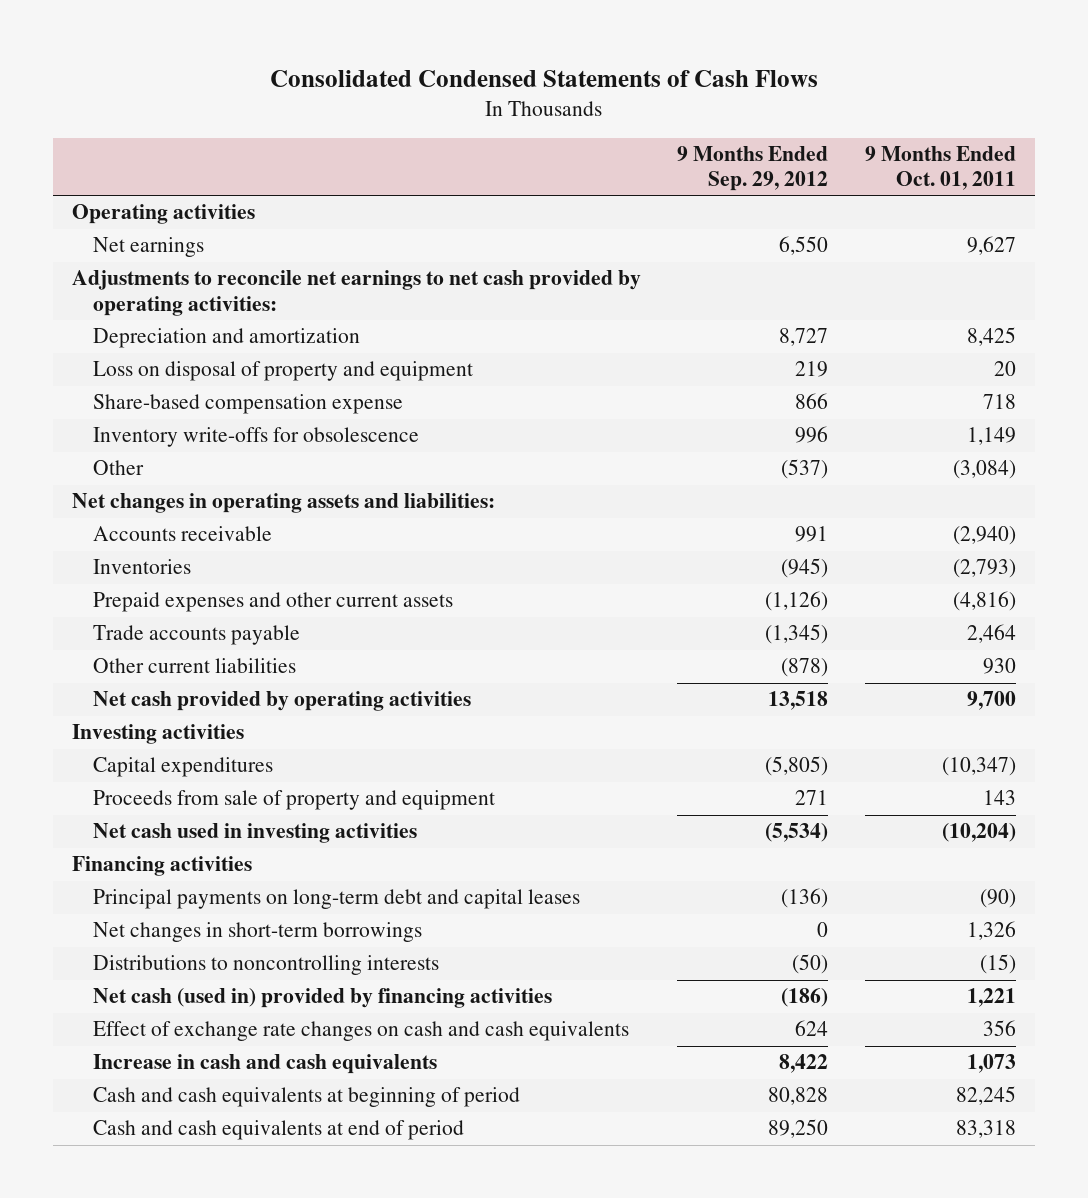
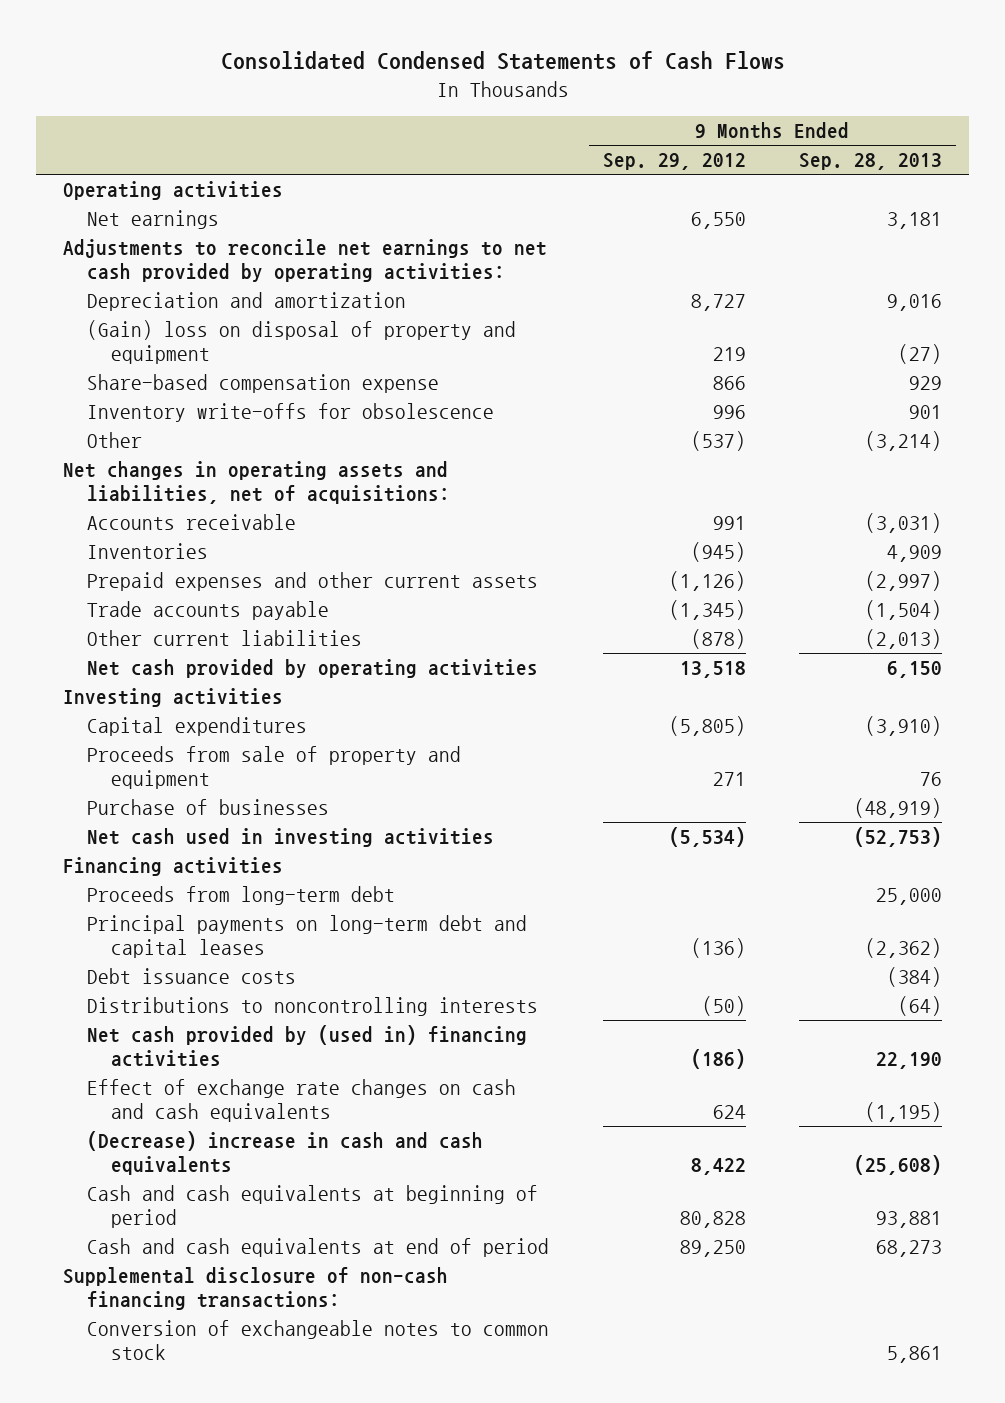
- | 9 Months Ended Sep. 29, 2012 | 9 Months Ended Oct. 01, 2011
+ | 9 Months Ended Sep. 29, 2012 | 9 Months Ended Sep. 28, 2013
- Loss on disposal of property and equipment | 219 | 20
+ (Gain) loss on disposal of property and equipment | 219 | (27)
- Net changes in operating assets and liabilities:
+ Net changes in operating assets and liabilities, net of acquisitions:
+ Purchase of businesses | | (48,919)
+ Proceeds from long-term debt | | 25,000
- Net changes in short-term borrowings | 0 | 1,326
+ Debt issuance costs | | (384)
- Net cash (used in) provided by financing activities | (186) | 1,221
+ Net cash provided by (used in) financing activities | (186) | 22,190
- Increase in cash and cash equivalents | 8,422 | 1,073
+ (Decrease) increase in cash and cash equivalents | 8,422 | (25,608)
+ Supplemental disclosure of non-cash financing transactions:
+ Conversion of exchangeable notes to common stock | | 5,861

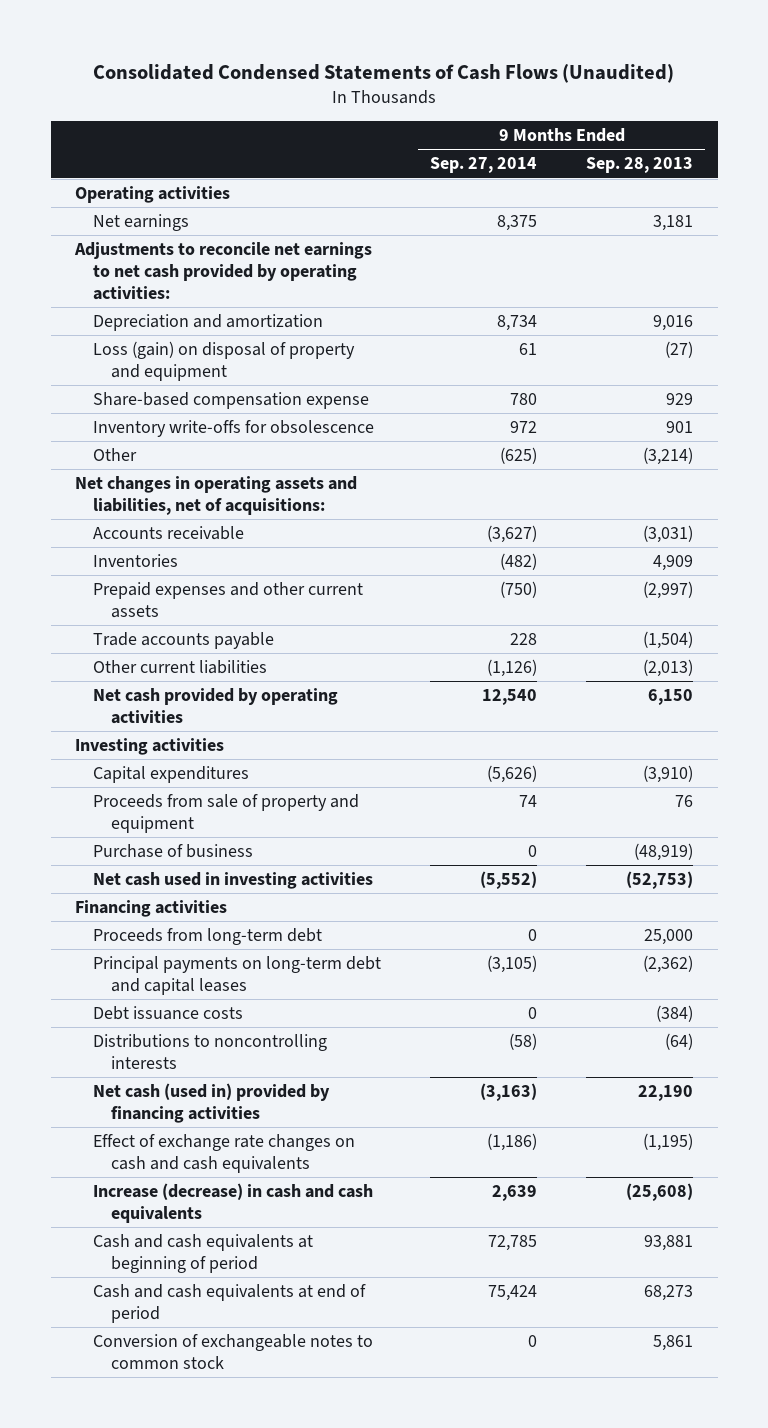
- Consolidated Condensed Statements of Cash Flows
+ Consolidated Condensed Statements of Cash Flows (Unaudited)
- | 9 Months Ended Sep. 29, 2012 | 9 Months Ended Sep. 28, 2013
+ | 9 Months Ended Sep. 27, 2014 | 9 Months Ended Sep. 28, 2013
- (Gain) loss on disposal of property and equipment | 219 | (27)
+ Loss (gain) on disposal of property and equipment | 61 | (27)
- Purchase of businesses | | (48,919)
+ Purchase of business | 0 | (48,919)
- Net cash provided by (used in) financing activities | (186) | 22,190
+ Net cash (used in) provided by financing activities | (3,163) | 22,190
- (Decrease) increase in cash and cash equivalents | 8,422 | (25,608)
+ Increase (decrease) in cash and cash equivalents | 2,639 | (25,608)
- Supplemental disclosure of non-cash financing transactions:

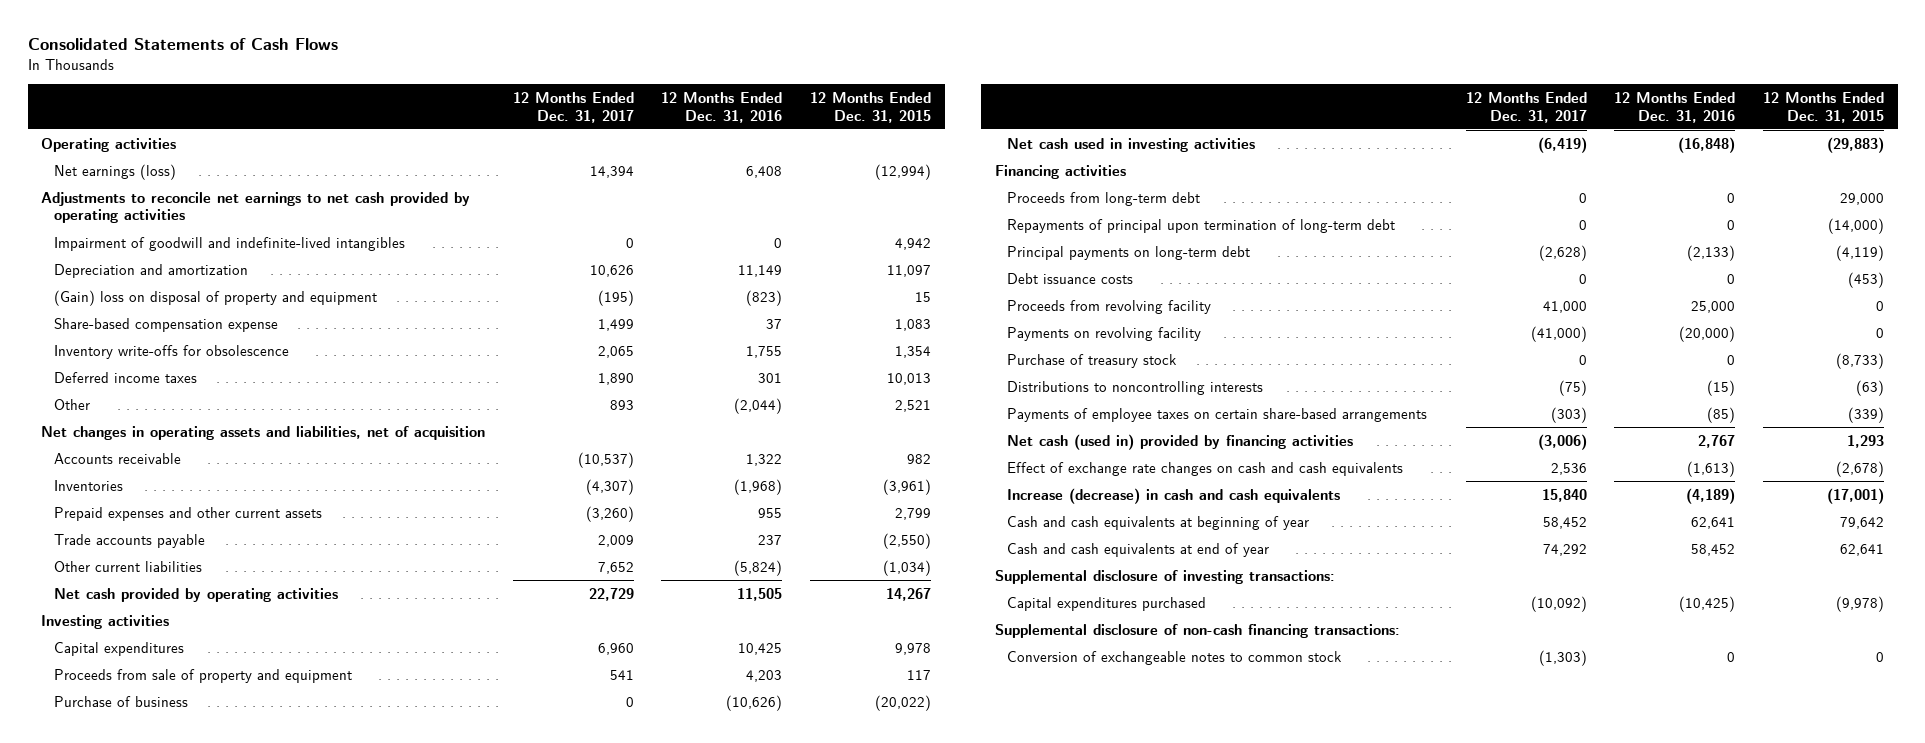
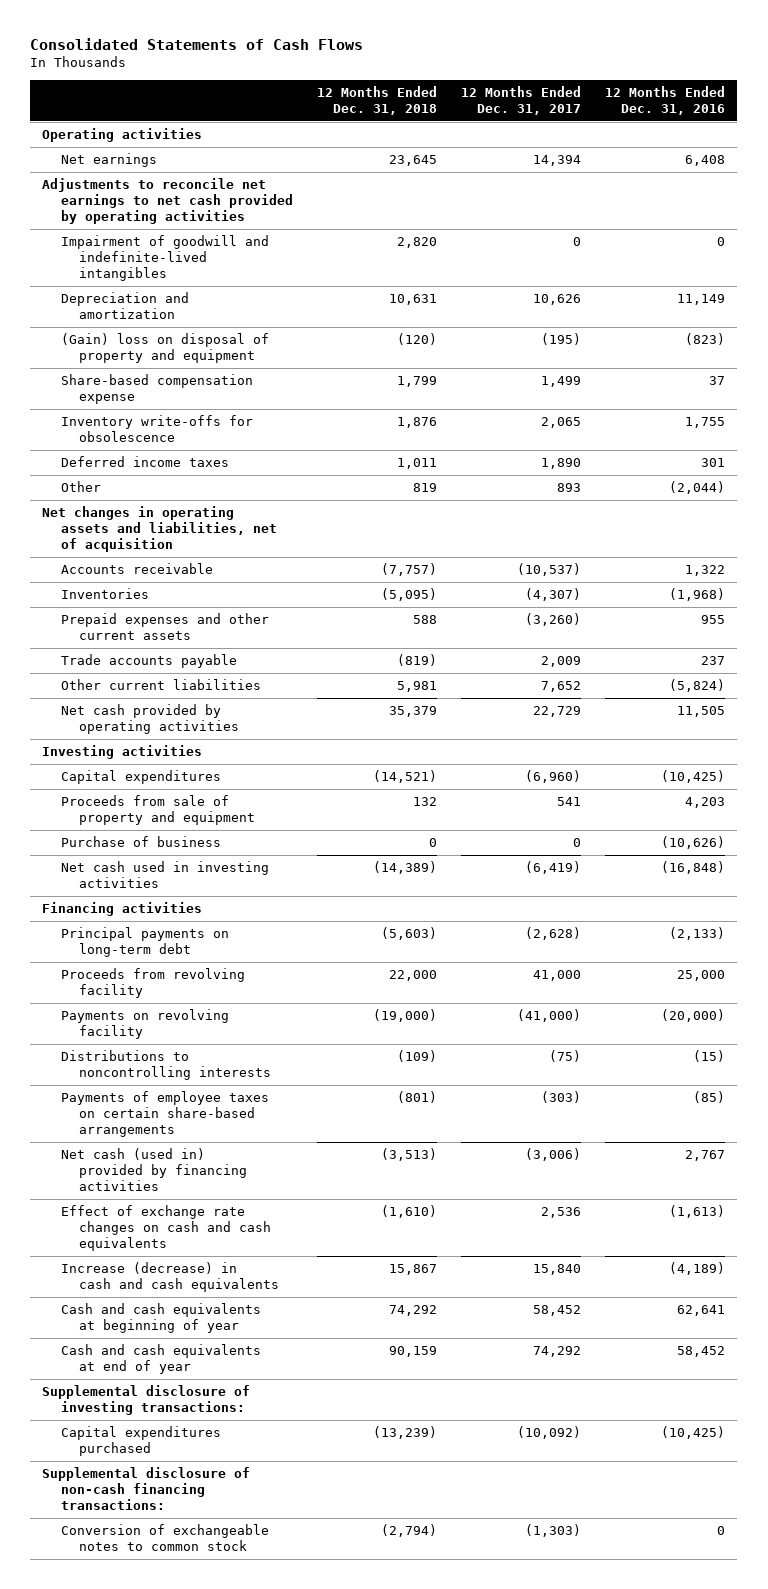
- | 12 Months Ended Dec. 31, 2017 | 12 Months Ended Dec. 31, 2016 | 12 Months Ended Dec. 31, 2015
+ | 12 Months Ended Dec. 31, 2018 | 12 Months Ended Dec. 31, 2017 | 12 Months Ended Dec. 31, 2016
- Net earnings (loss) | 14,394 | 6,408 | (12,994)
+ Net earnings | 23,645 | 14,394 | 6,408
- Capital expenditures | 6,960 | 10,425 | 9,978
+ Capital expenditures | (14,521) | (6,960) | (10,425)
- Proceeds from long-term debt | 0 | 0 | 29,000
- Repayments of principal upon termination of long-term debt | 0 | 0 | (14,000)
- Debt issuance costs | 0 | 0 | (453)
- Purchase of treasury stock | 0 | 0 | (8,733)

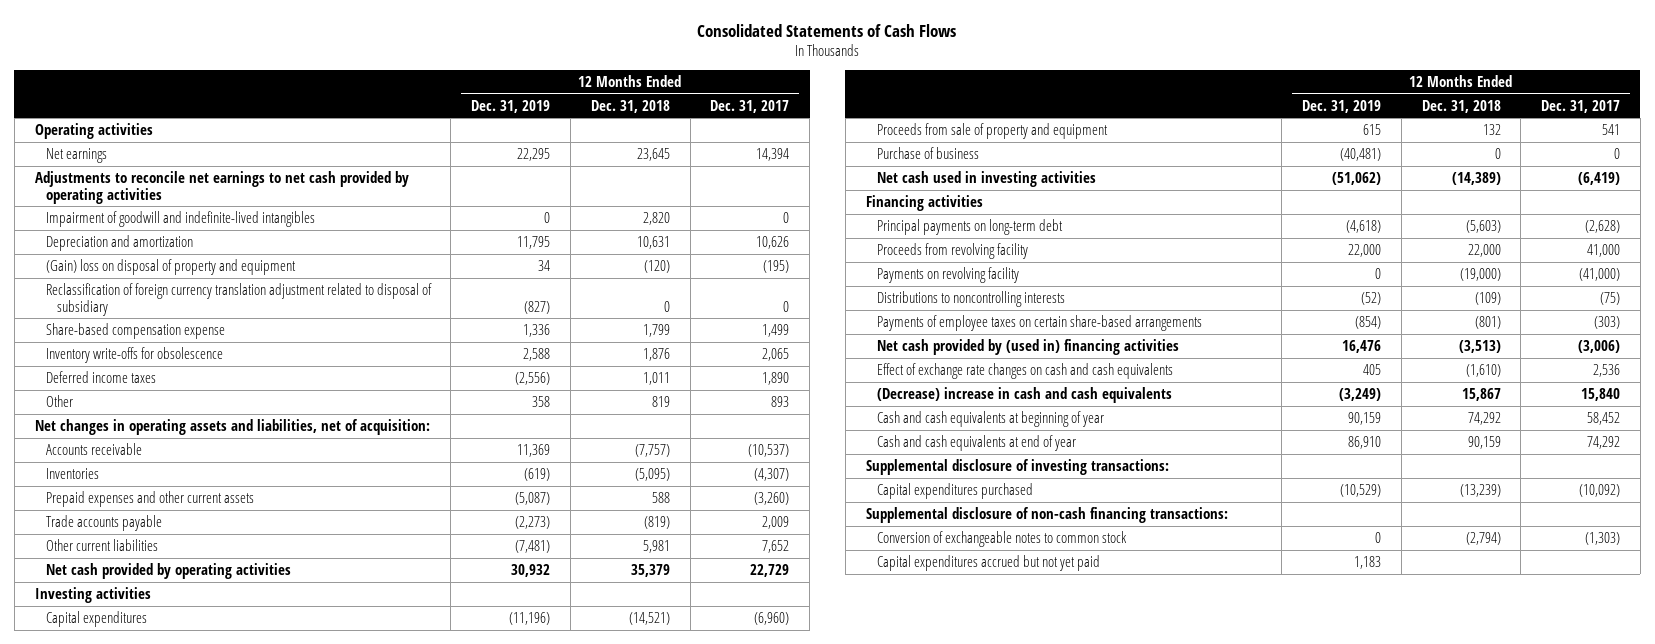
- | 12 Months Ended Dec. 31, 2018 | 12 Months Ended Dec. 31, 2017 | 12 Months Ended Dec. 31, 2016
+ | 12 Months Ended Dec. 31, 2019 | 12 Months Ended Dec. 31, 2018 | 12 Months Ended Dec. 31, 2017
+ Reclassification of foreign currency translation adjustment related to disposal of subsidiary | (827) | 0 | 0
- Net changes in operating assets and liabilities, net of acquisition
+ Net changes in operating assets and liabilities, net of acquisition:
- Net cash (used in) provided by financing activities | (3,513) | (3,006) | 2,767
+ Net cash provided by (used in) financing activities | 16,476 | (3,513) | (3,006)
- Increase (decrease) in cash and cash equivalents | 15,867 | 15,840 | (4,189)
+ (Decrease) increase in cash and cash equivalents | (3,249) | 15,867 | 15,840
+ Capital expenditures accrued but not yet paid | 1,183 | |

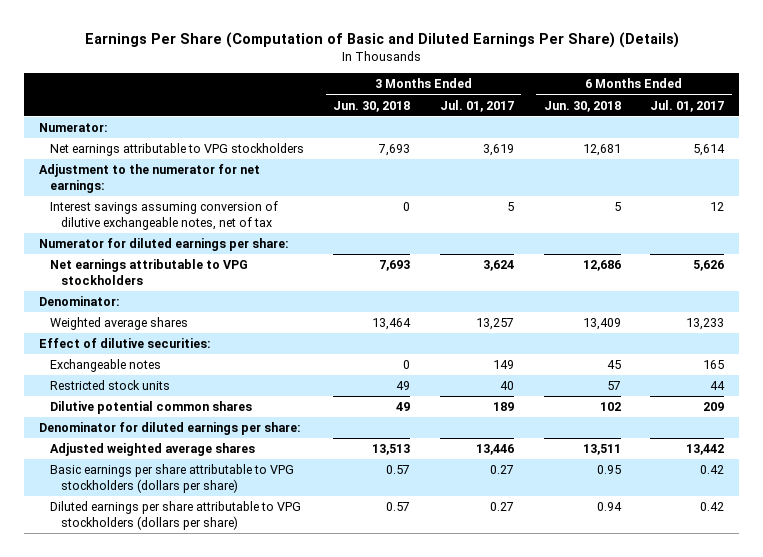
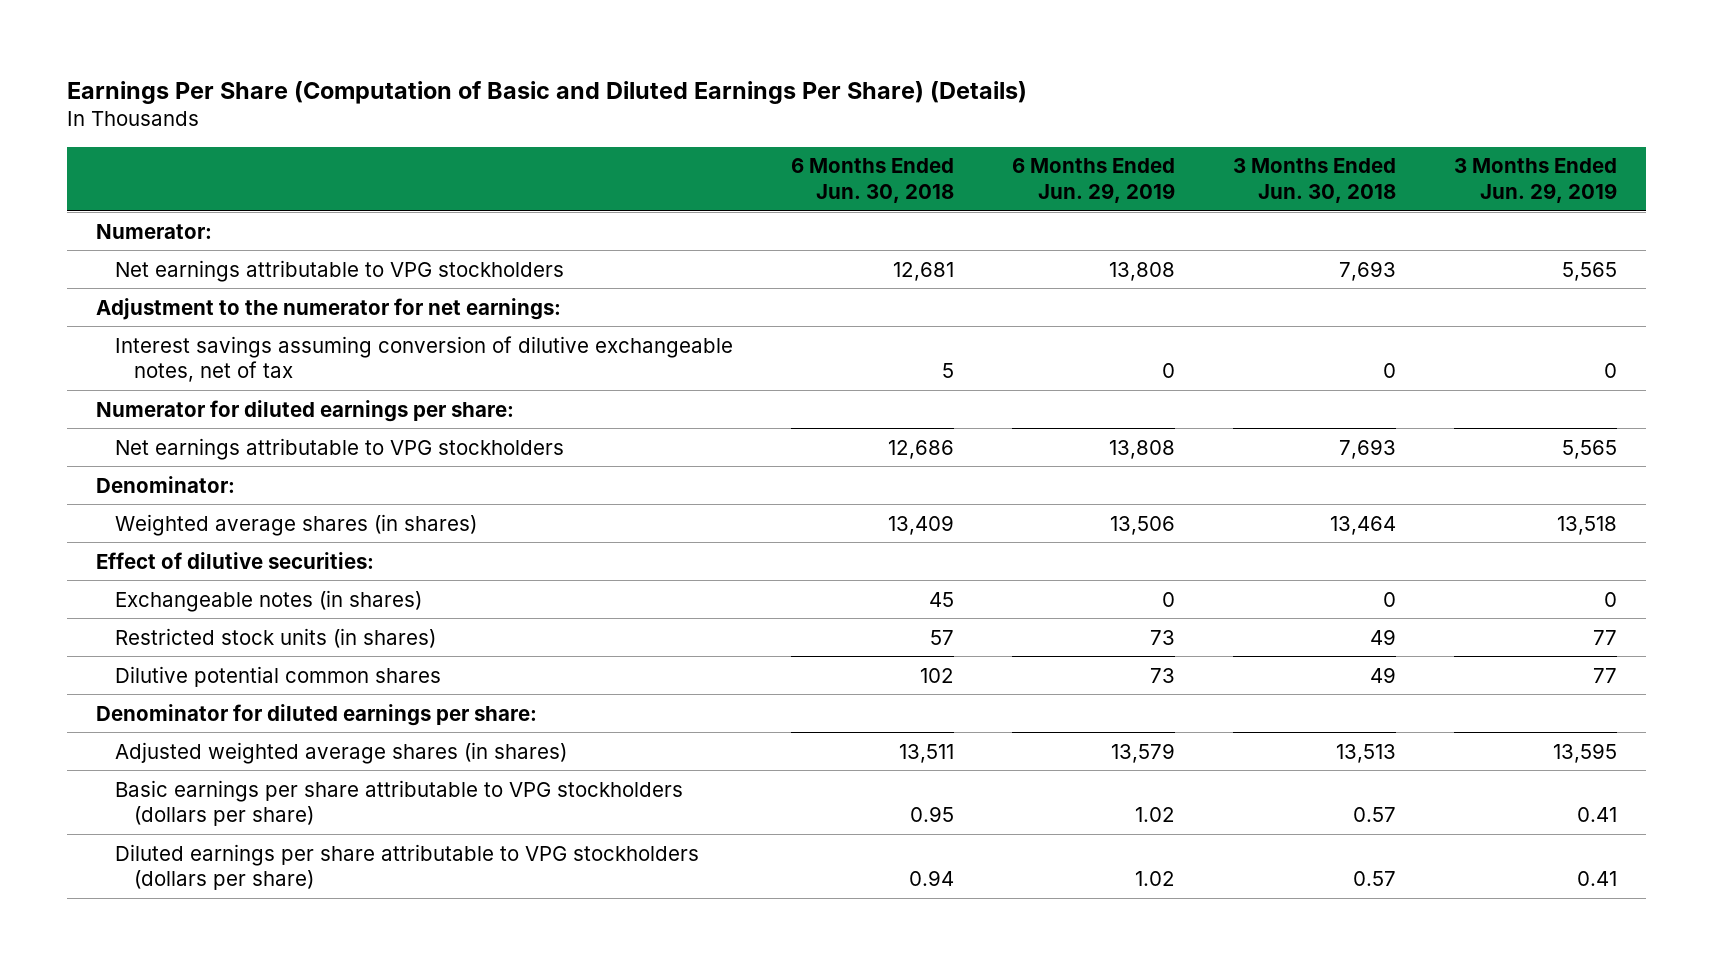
- | 3 Months Ended Jun. 30, 2018 | 3 Months Ended Jul. 01, 2017 | 6 Months Ended Jun. 30, 2018 | 6 Months Ended Jul. 01, 2017
+ | 6 Months Ended Jun. 30, 2018 | 6 Months Ended Jun. 29, 2019 | 3 Months Ended Jun. 30, 2018 | 3 Months Ended Jun. 29, 2019
- Weighted average shares | 13,464 | 13,257 | 13,409 | 13,233
+ Weighted average shares (in shares) | 13,409 | 13,506 | 13,464 | 13,518
- Exchangeable notes | 0 | 149 | 45 | 165
- Restricted stock units | 49 | 40 | 57 | 44
+ Exchangeable notes (in shares) | 45 | 0 | 0 | 0
+ Restricted stock units (in shares) | 57 | 73 | 49 | 77
- Adjusted weighted average shares | 13,513 | 13,446 | 13,511 | 13,442
+ Adjusted weighted average shares (in shares) | 13,511 | 13,579 | 13,513 | 13,595

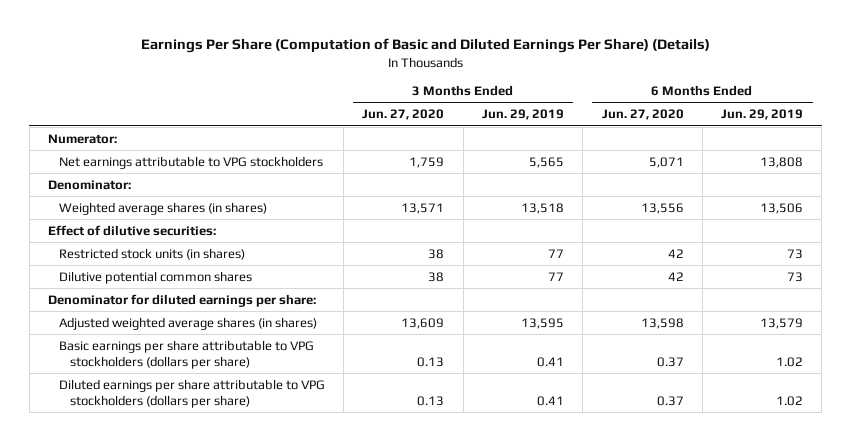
- | 6 Months Ended Jun. 30, 2018 | 6 Months Ended Jun. 29, 2019 | 3 Months Ended Jun. 30, 2018 | 3 Months Ended Jun. 29, 2019
+ | 3 Months Ended Jun. 27, 2020 | 3 Months Ended Jun. 29, 2019 | 6 Months Ended Jun. 27, 2020 | 6 Months Ended Jun. 29, 2019
- Adjustment to the numerator for net earnings:
- Interest savings assuming conversion of dilutive exchangeable notes, net of tax | 5 | 0 | 0 | 0
- Numerator for diluted earnings per share:
- Net earnings attributable to VPG stockholders | 12,686 | 13,808 | 7,693 | 5,565
- Exchangeable notes (in shares) | 45 | 0 | 0 | 0

